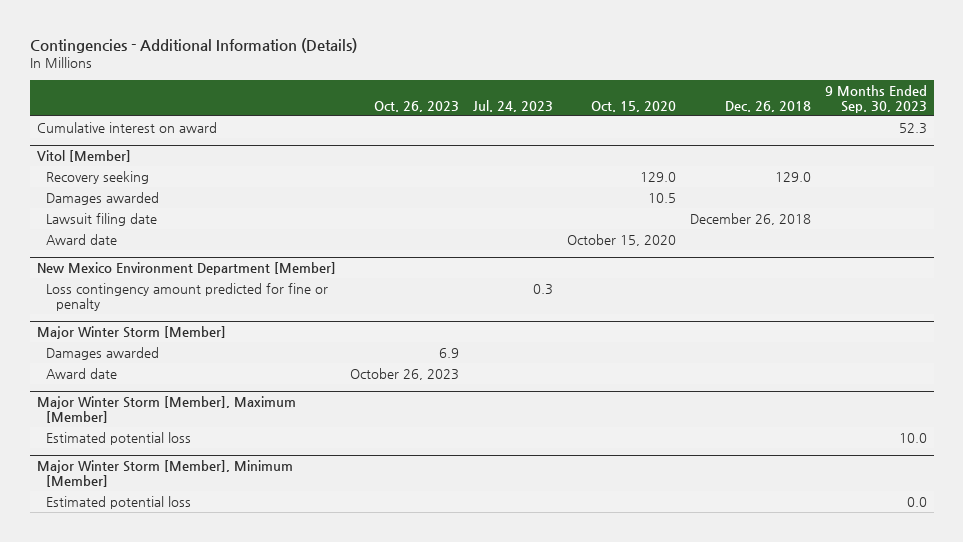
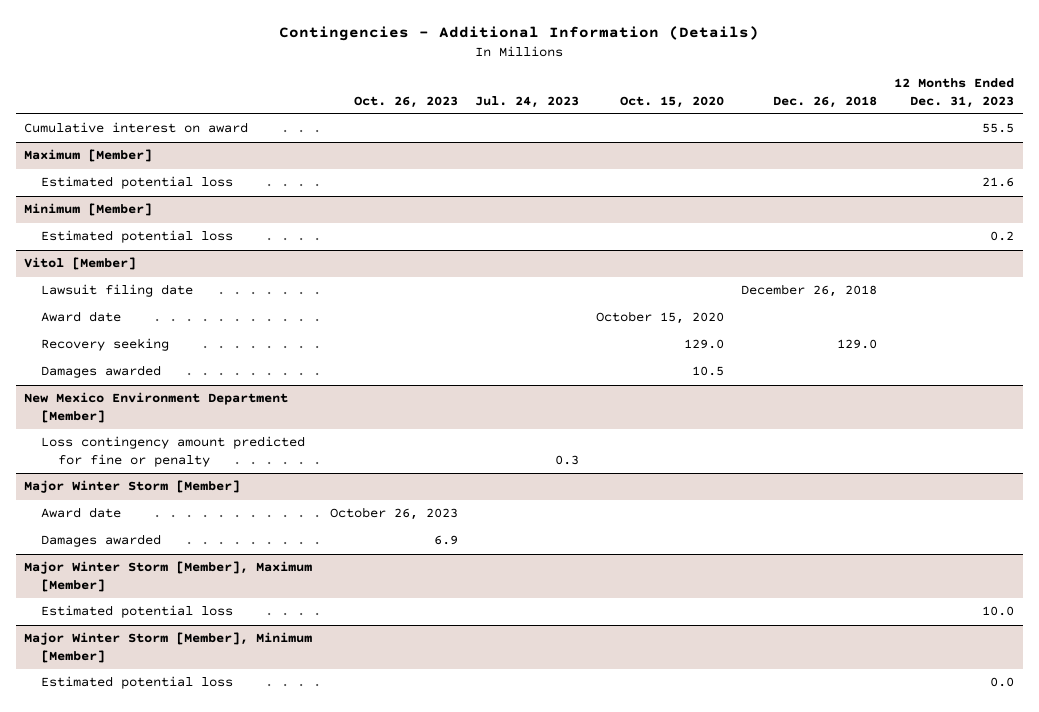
- | Oct. 26, 2023 | Jul. 24, 2023 | Oct. 15, 2020 | Dec. 26, 2018 | 9 Months Ended Sep. 30, 2023
+ | Oct. 26, 2023 | Jul. 24, 2023 | Oct. 15, 2020 | Dec. 26, 2018 | 12 Months Ended Dec. 31, 2023
+ Maximum [Member]
+ Estimated potential loss | | | | | 21.6
+ Minimum [Member]
+ Estimated potential loss | | | | | 0.2
@ Vitol [Member]
moved down: Recovery seeking | | | 129.0 | 129.0 |
moved down: Damages awarded | | | 10.5 | |
@ Major Winter Storm [Member]
moved down: Damages awarded | 6.9 | | | |

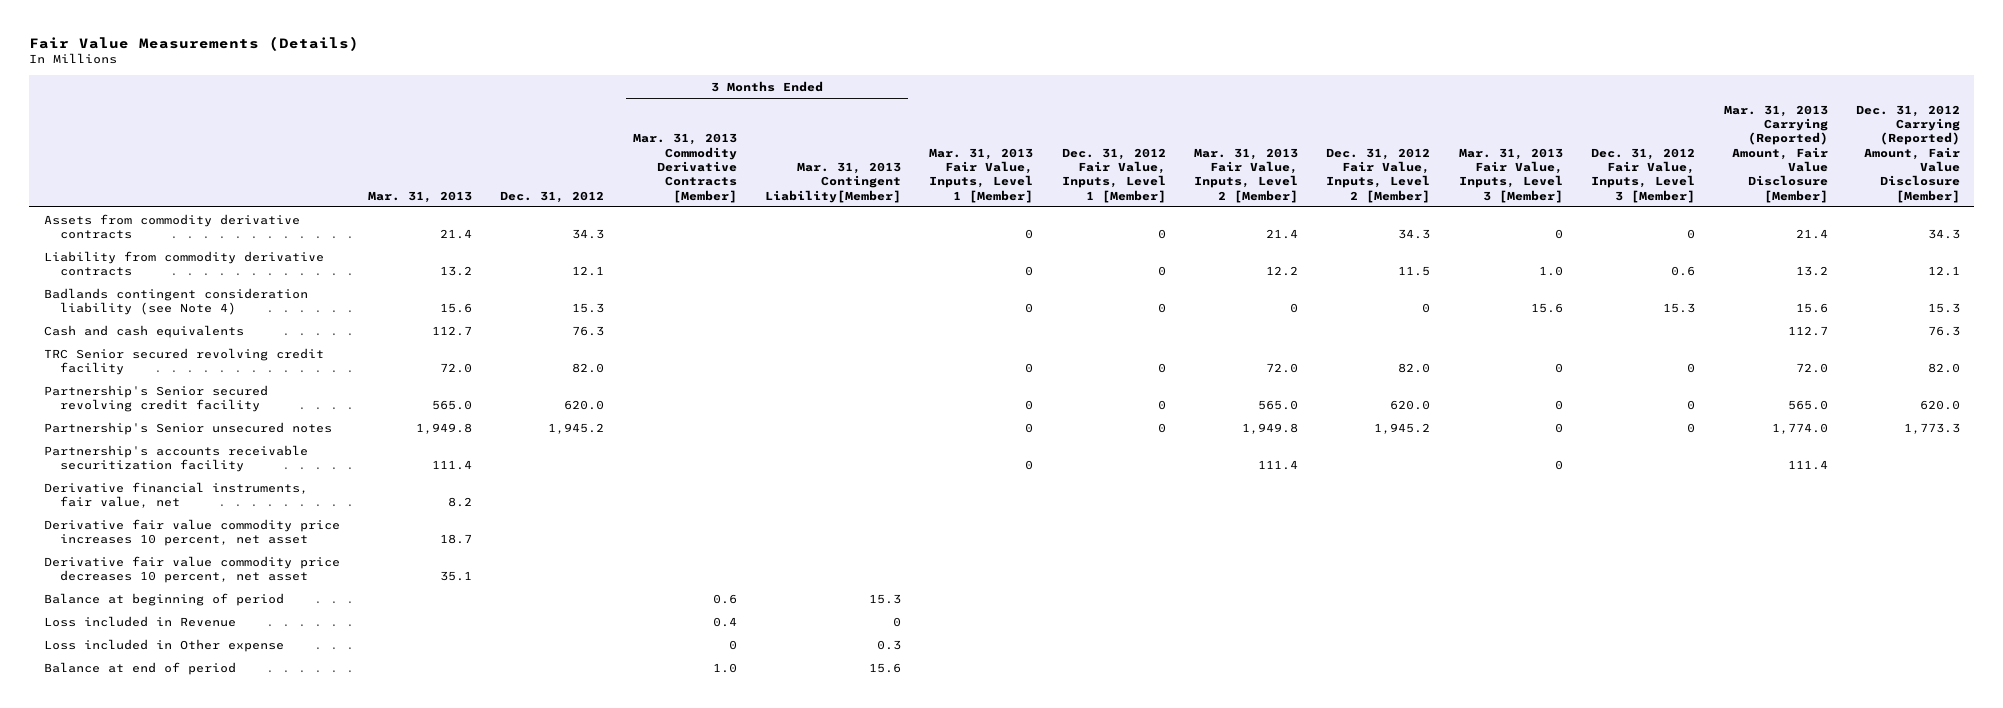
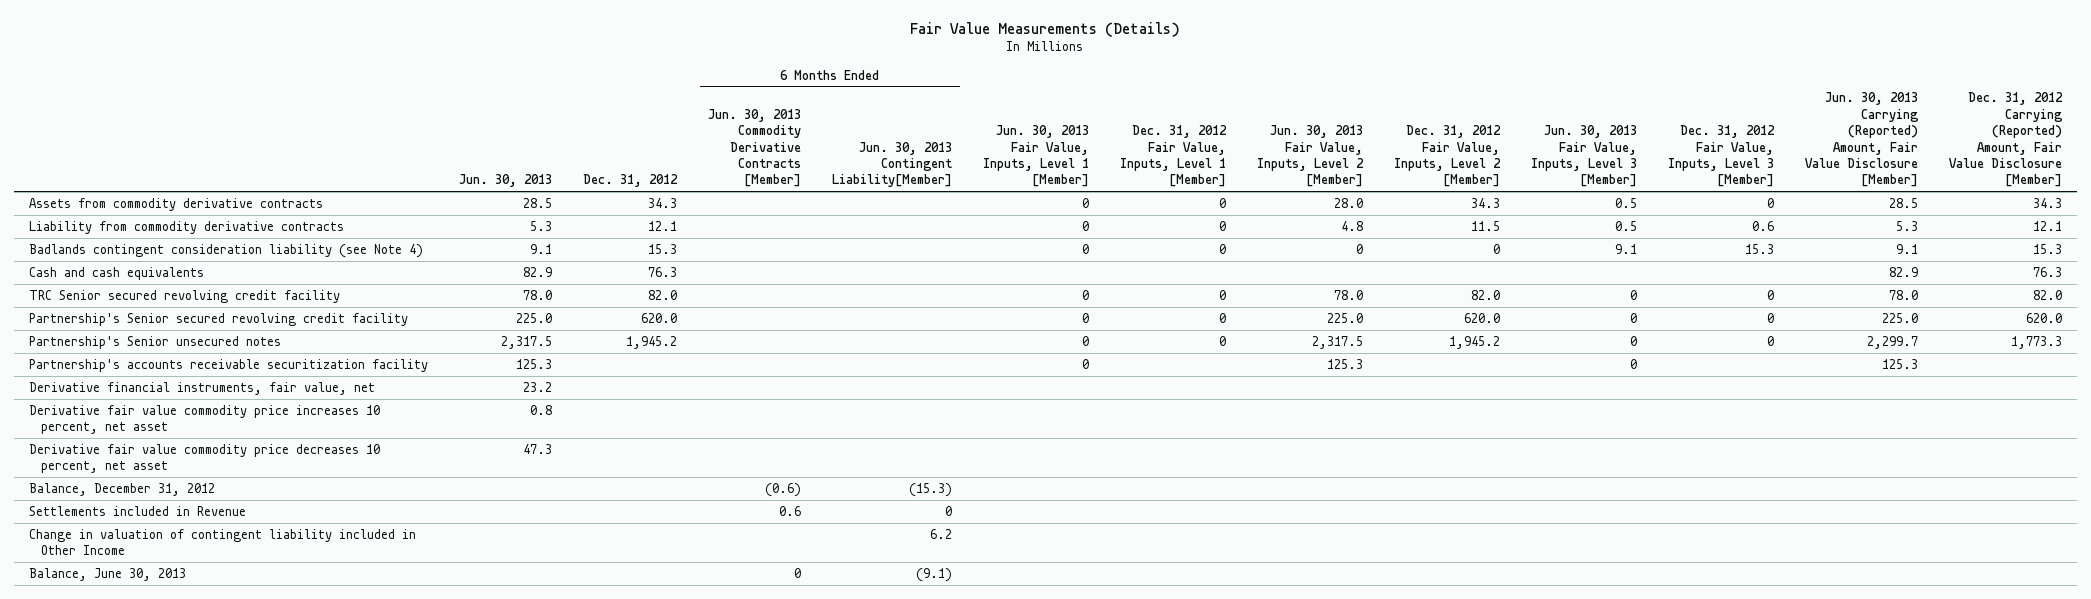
- | Mar. 31, 2013 | Dec. 31, 2012 | 3 Months Ended Mar. 31, 2013 Commodity Derivative Contracts [Member] | 3 Months Ended Mar. 31, 2013 Contingent Liability[Member] | Mar. 31, 2013 Fair Value, Inputs, Level 1 [Member] | Dec. 31, 2012 Fair Value, Inputs, Level 1 [Member] | Mar. 31, 2013 Fair Value, Inputs, Level 2 [Member] | Dec. 31, 2012 Fair Value, Inputs, Level 2 [Member] | Mar. 31, 2013 Fair Value, Inputs, Level 3 [Member] | Dec. 31, 2012 Fair Value, Inputs, Level 3 [Member] | Mar. 31, 2013 Carrying (Reported) Amount, Fair Value Disclosure [Member] | Dec. 31, 2012 Carrying (Reported) Amount, Fair Value Disclosure [Member]
+ | Jun. 30, 2013 | Dec. 31, 2012 | 6 Months Ended Jun. 30, 2013 Commodity Derivative Contracts [Member] | 6 Months Ended Jun. 30, 2013 Contingent Liability[Member] | Jun. 30, 2013 Fair Value, Inputs, Level 1 [Member] | Dec. 31, 2012 Fair Value, Inputs, Level 1 [Member] | Jun. 30, 2013 Fair Value, Inputs, Level 2 [Member] | Dec. 31, 2012 Fair Value, Inputs, Level 2 [Member] | Jun. 30, 2013 Fair Value, Inputs, Level 3 [Member] | Dec. 31, 2012 Fair Value, Inputs, Level 3 [Member] | Jun. 30, 2013 Carrying (Reported) Amount, Fair Value Disclosure [Member] | Dec. 31, 2012 Carrying (Reported) Amount, Fair Value Disclosure [Member]
- Balance at beginning of period | | | 0.6 | 15.3 | | | | | | | |
- Loss included in Revenue | | | 0.4 | 0 | | | | | | | |
- Loss included in Other expense | | | 0 | 0.3 | | | | | | | |
- Balance at end of period | | | 1.0 | 15.6 | | | | | | | |
+ Balance, December 31, 2012 | | | (0.6) | (15.3) | | | | | | | |
+ Settlements included in Revenue | | | 0.6 | 0 | | | | | | | |
+ Change in valuation of contingent liability included in Other Income | | | | 6.2 | | | | | | | |
+ Balance, June 30, 2013 | | | 0 | (9.1) | | | | | | | |

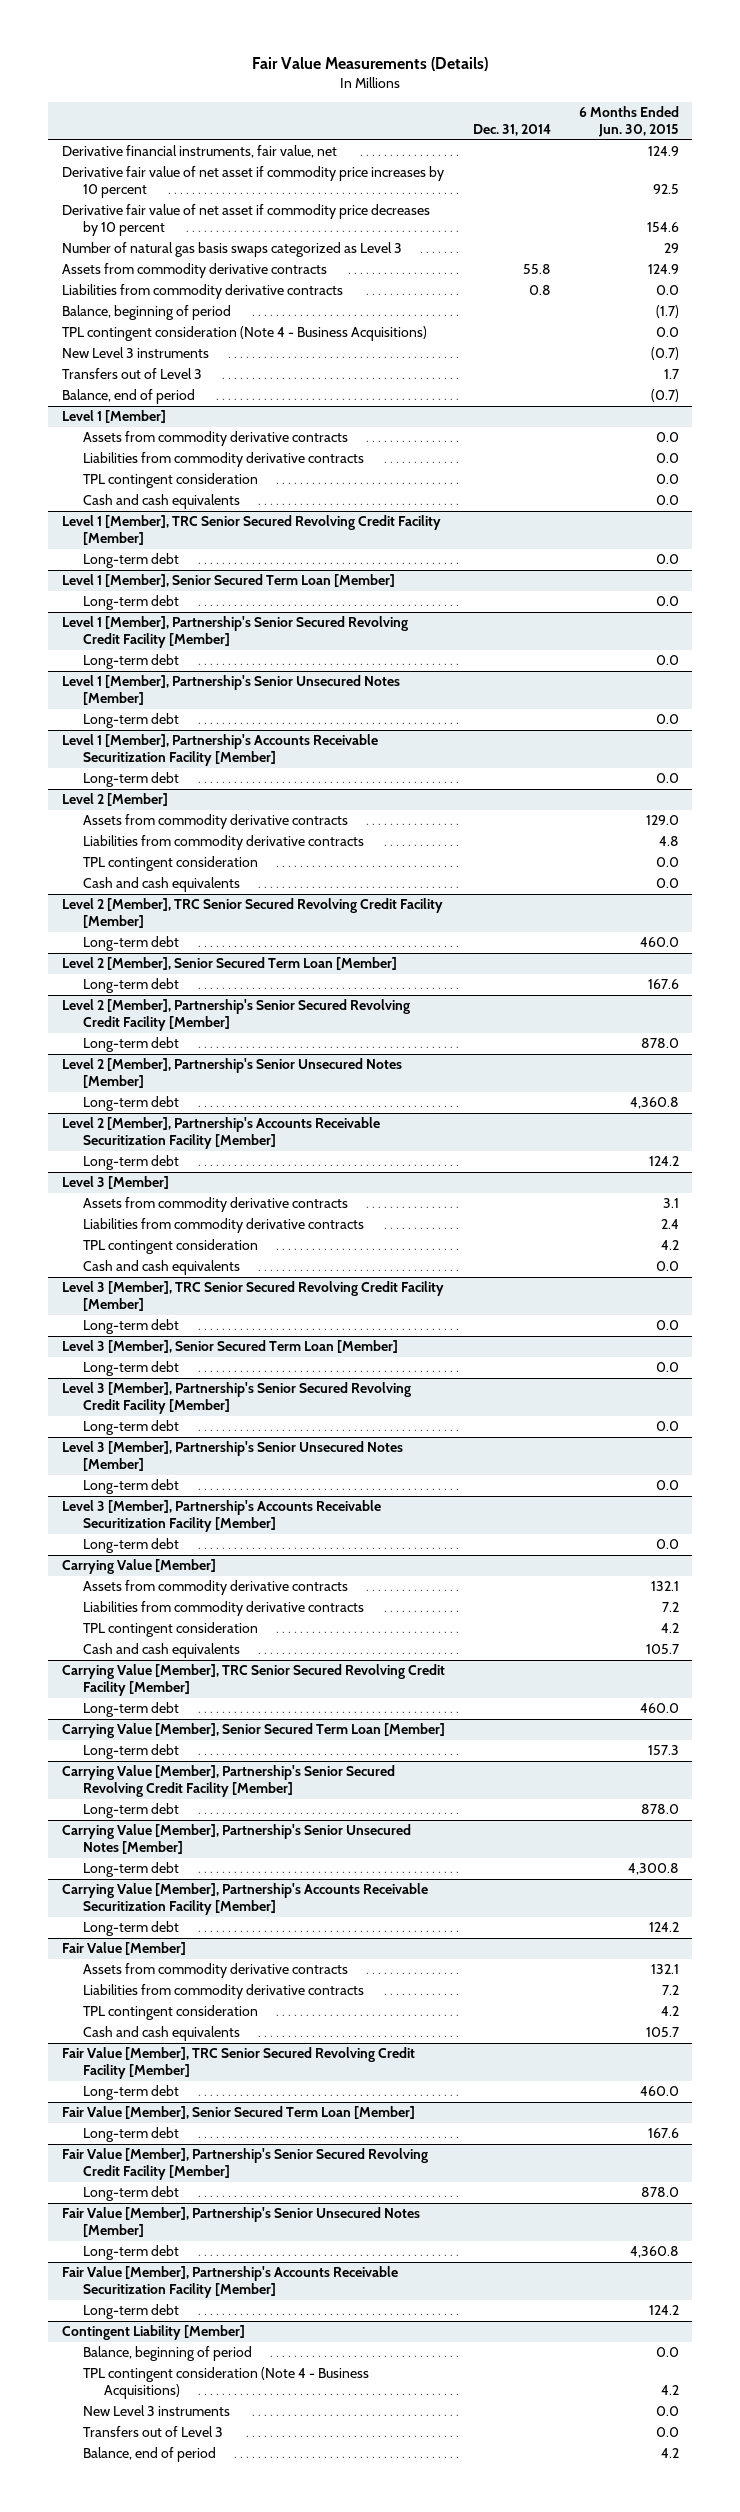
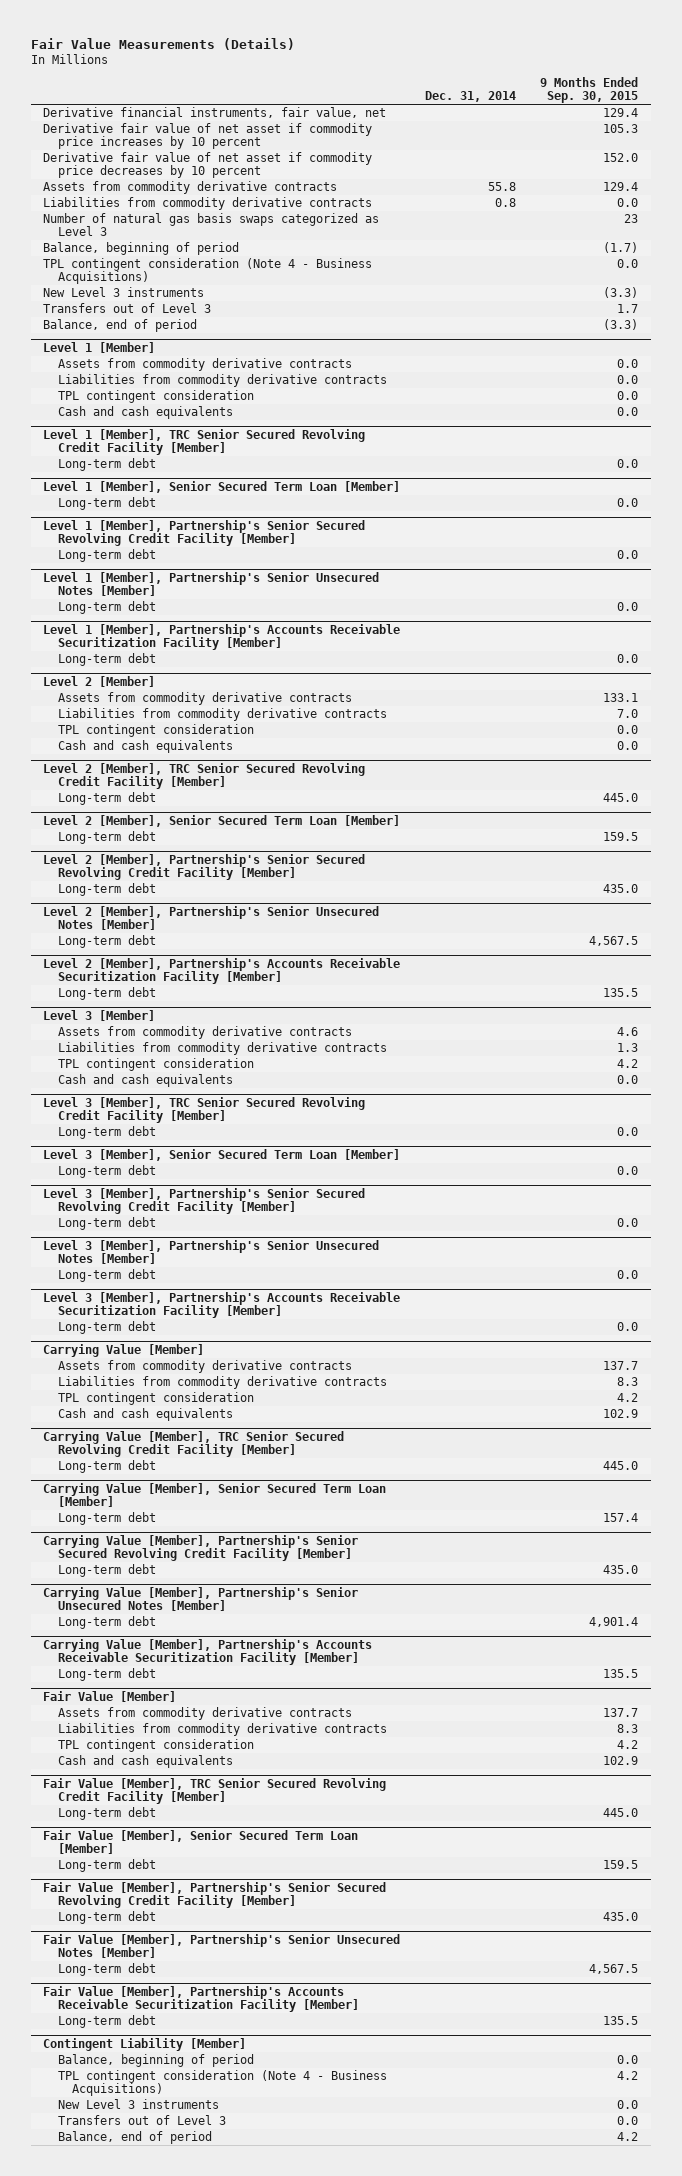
- | Dec. 31, 2014 | 6 Months Ended Jun. 30, 2015
+ | Dec. 31, 2014 | 9 Months Ended Sep. 30, 2015
moved down: Number of natural gas basis swaps categorized as Level 3 | | 23

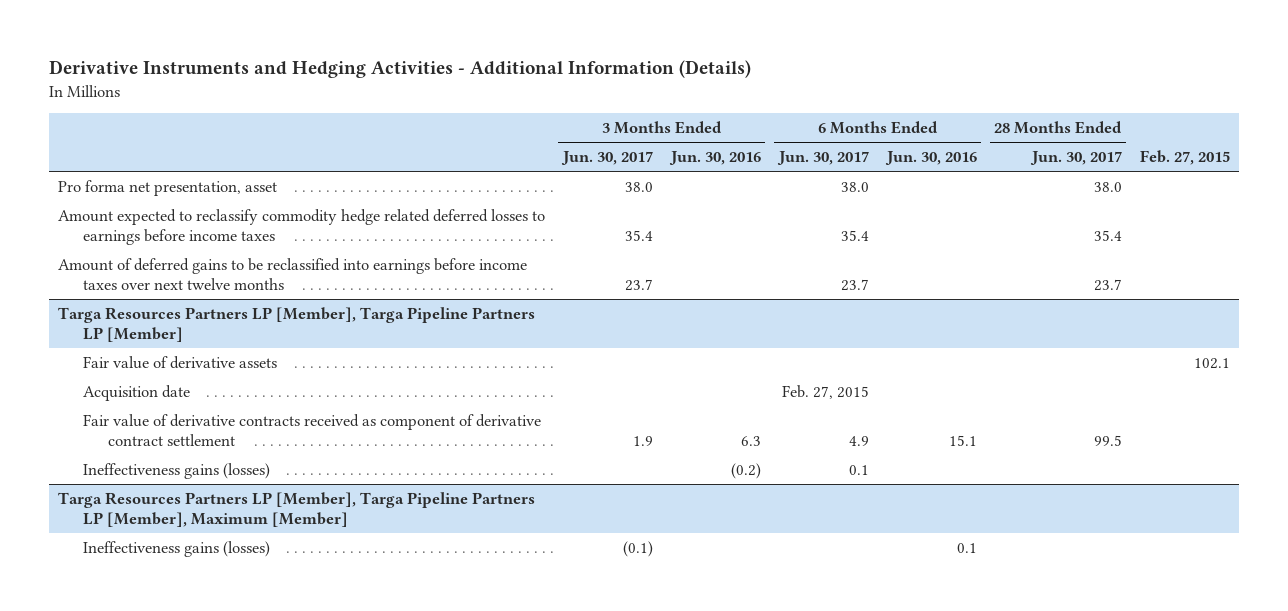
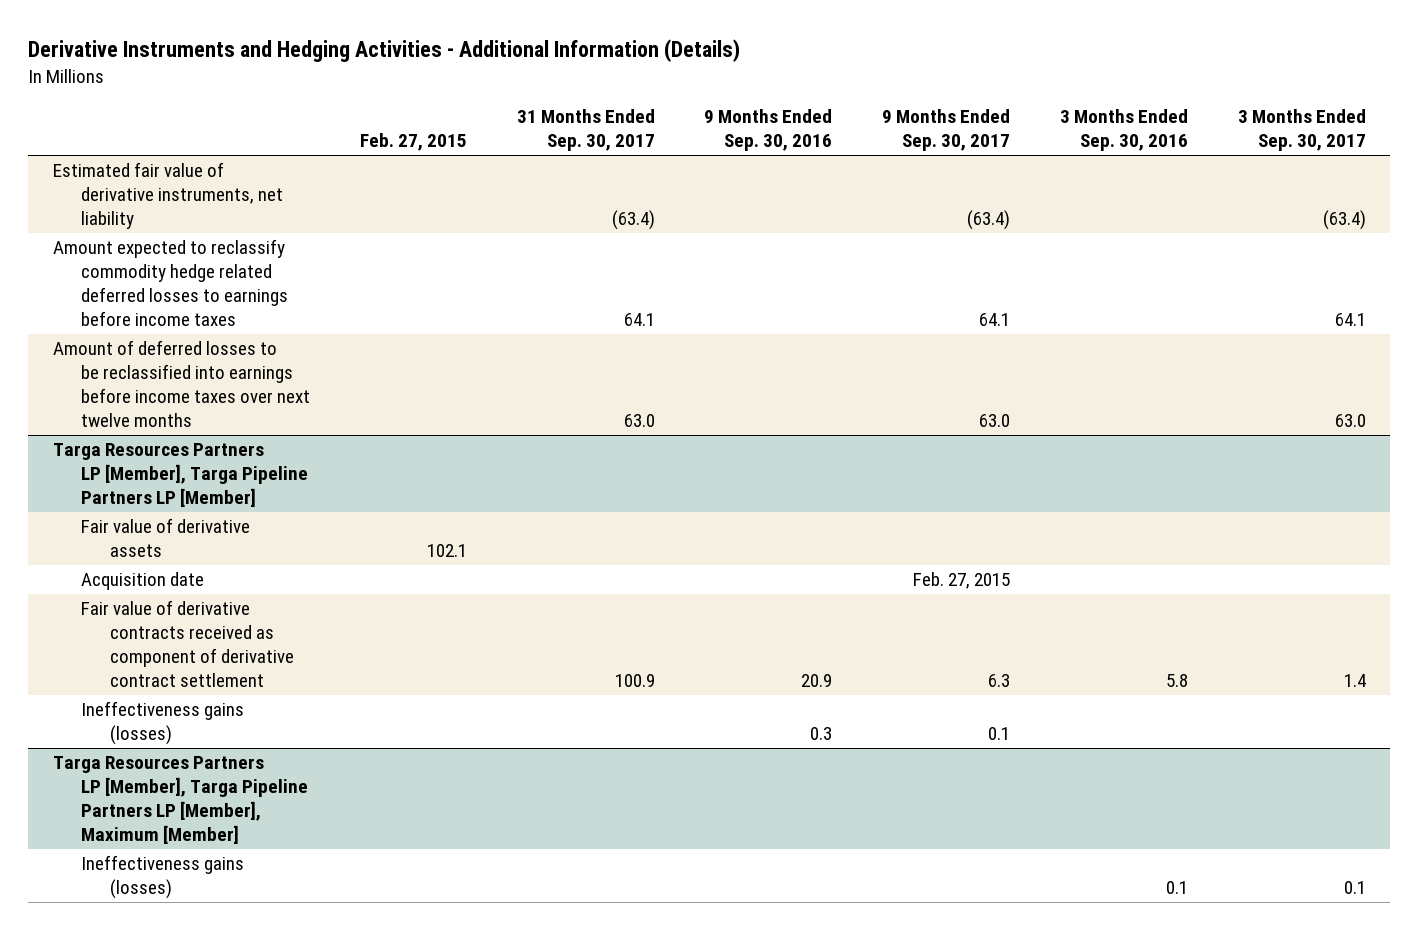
- | 3 Months Ended Jun. 30, 2017 | 3 Months Ended Jun. 30, 2016 | 6 Months Ended Jun. 30, 2017 | 6 Months Ended Jun. 30, 2016 | 28 Months Ended Jun. 30, 2017 | Feb. 27, 2015
+ | Feb. 27, 2015 | 31 Months Ended Sep. 30, 2017 | 9 Months Ended Sep. 30, 2016 | 9 Months Ended Sep. 30, 2017 | 3 Months Ended Sep. 30, 2016 | 3 Months Ended Sep. 30, 2017
- Pro forma net presentation, asset | 38.0 | | 38.0 | | 38.0 |
+ Estimated fair value of derivative instruments, net liability | | (63.4) | | (63.4) | | (63.4)
- Amount of deferred gains to be reclassified into earnings before income taxes over next twelve months | 23.7 | | 23.7 | | 23.7 |
+ Amount of deferred losses to be reclassified into earnings before income taxes over next twelve months | | 63.0 | | 63.0 | | 63.0

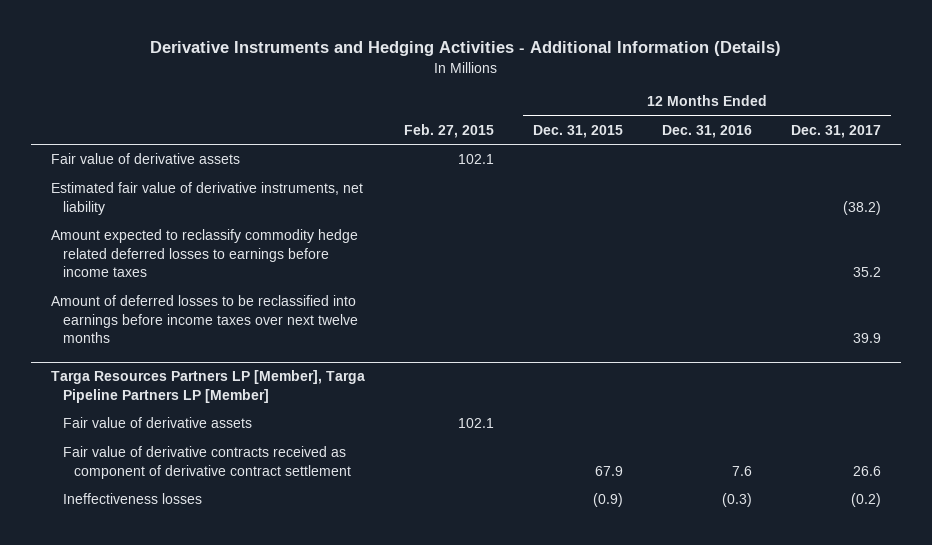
- | Feb. 27, 2015 | 31 Months Ended Sep. 30, 2017 | 9 Months Ended Sep. 30, 2016 | 9 Months Ended Sep. 30, 2017 | 3 Months Ended Sep. 30, 2016 | 3 Months Ended Sep. 30, 2017
+ | Feb. 27, 2015 | 12 Months Ended Dec. 31, 2015 | 12 Months Ended Dec. 31, 2016 | 12 Months Ended Dec. 31, 2017
+ Fair value of derivative assets | 102.1 | | |
@ Targa Resources Partners LP [Member], Targa Pipeline Partners LP [Member]
- Acquisition date | | | | Feb. 27, 2015 | |
- Ineffectiveness gains (losses) | | | 0.3 | 0.1 | |
- Targa Resources Partners LP [Member], Targa Pipeline Partners LP [Member], Maximum [Member]
- Ineffectiveness gains (losses) | | | | | 0.1 | 0.1
@ Targa Resources Partners LP [Member], Targa Pipeline Partners LP [Member]
+ Ineffectiveness losses | | (0.9) | (0.3) | (0.2)

